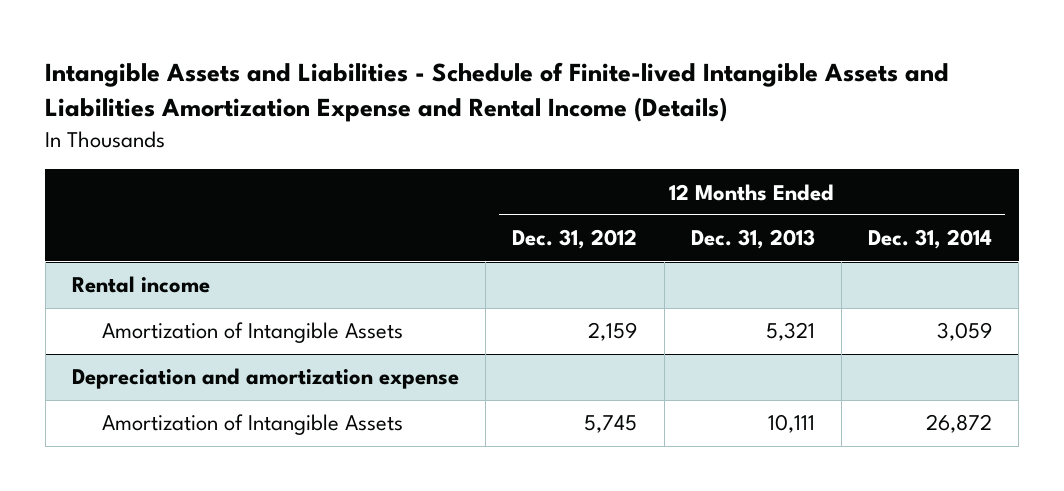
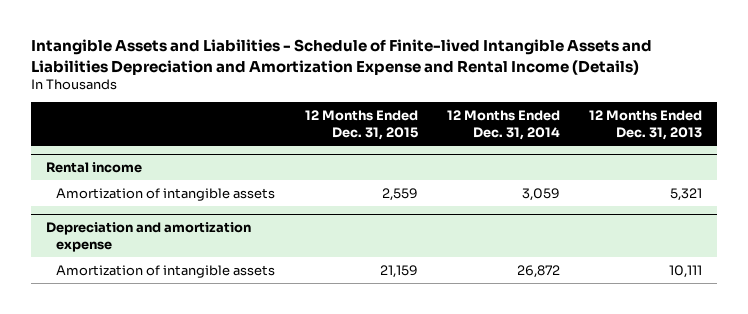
- Intangible Assets and Liabilities - Schedule of Finite-lived Intangible Assets and Liabilities Amortization Expense and Rental Income (Details)
+ Intangible Assets and Liabilities - Schedule of Finite-lived Intangible Assets and Liabilities Depreciation and Amortization Expense and Rental Income (Details)
- | 12 Months Ended Dec. 31, 2012 | 12 Months Ended Dec. 31, 2013 | 12 Months Ended Dec. 31, 2014
+ | 12 Months Ended Dec. 31, 2015 | 12 Months Ended Dec. 31, 2014 | 12 Months Ended Dec. 31, 2013
@ Rental income
- Amortization of Intangible Assets | 2,159 | 5,321 | 3,059
+ Amortization of intangible assets | 2,559 | 3,059 | 5,321
@ Depreciation and amortization expense
- Amortization of Intangible Assets | 5,745 | 10,111 | 26,872
+ Amortization of intangible assets | 21,159 | 26,872 | 10,111

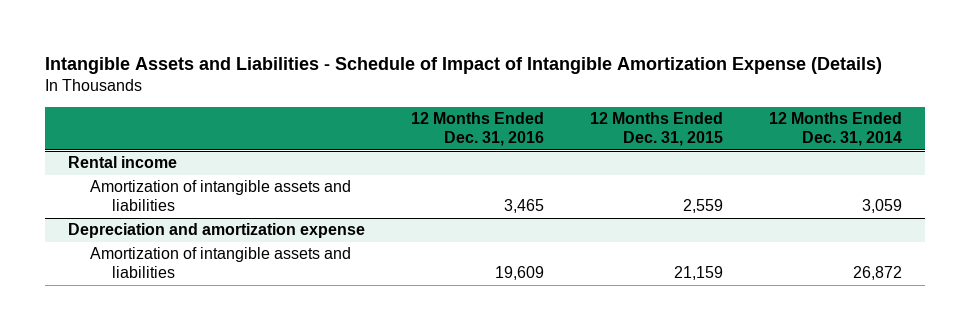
- Intangible Assets and Liabilities - Schedule of Finite-lived Intangible Assets and Liabilities Depreciation and Amortization Expense and Rental Income (Details)
+ Intangible Assets and Liabilities - Schedule of Impact of Intangible Amortization Expense (Details)
- | 12 Months Ended Dec. 31, 2015 | 12 Months Ended Dec. 31, 2014 | 12 Months Ended Dec. 31, 2013
+ | 12 Months Ended Dec. 31, 2016 | 12 Months Ended Dec. 31, 2015 | 12 Months Ended Dec. 31, 2014
@ Rental income
- Amortization of intangible assets | 2,559 | 3,059 | 5,321
+ Amortization of intangible assets and liabilities | 3,465 | 2,559 | 3,059
@ Depreciation and amortization expense
- Amortization of intangible assets | 21,159 | 26,872 | 10,111
+ Amortization of intangible assets and liabilities | 19,609 | 21,159 | 26,872

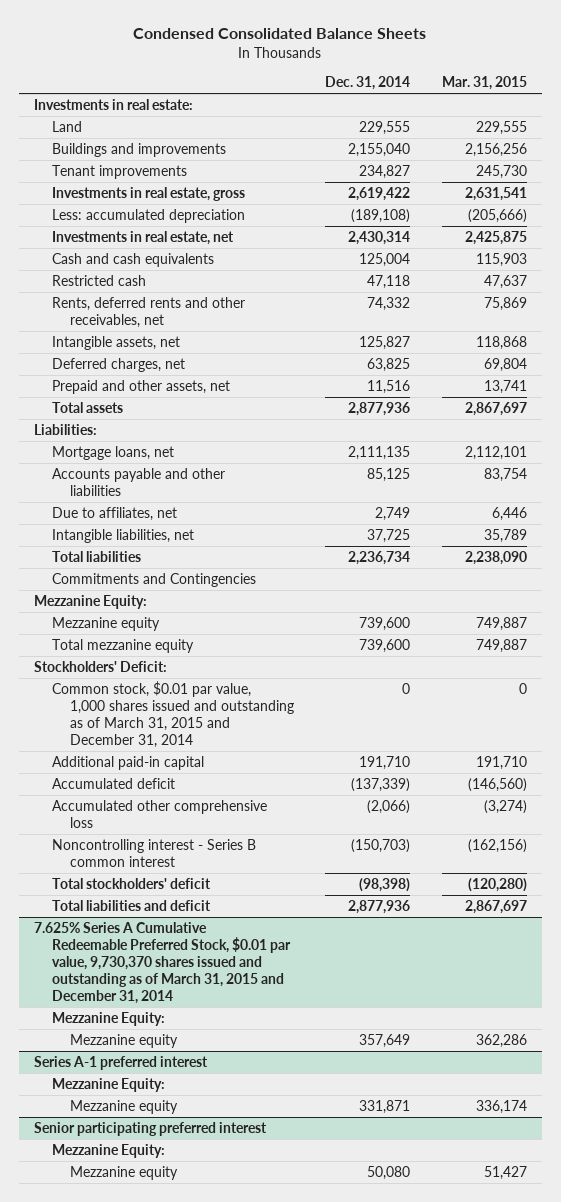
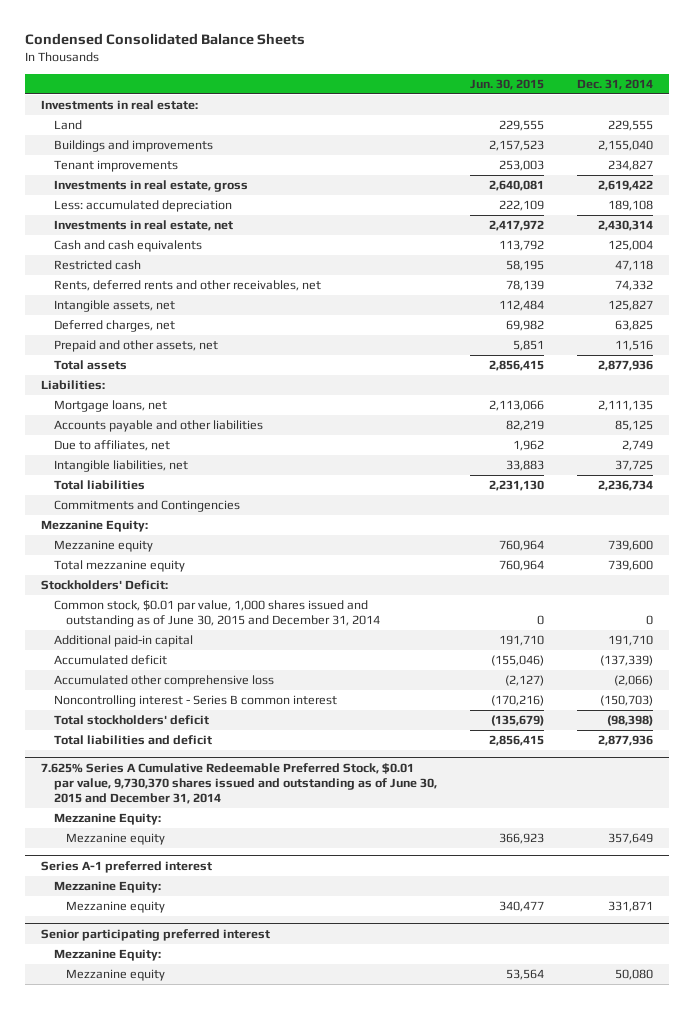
- | Dec. 31, 2014 | Mar. 31, 2015
+ | Jun. 30, 2015 | Dec. 31, 2014
- Less: accumulated depreciation | (189,108) | (205,666)
+ Less: accumulated depreciation | 222,109 | 189,108
- Common stock, $0.01 par value, 1,000 shares issued and outstanding as of March 31, 2015 and December 31, 2014 | 0 | 0
+ Common stock, $0.01 par value, 1,000 shares issued and outstanding as of June 30, 2015 and December 31, 2014 | 0 | 0
- 7.625% Series A Cumulative Redeemable Preferred Stock, $0.01 par value, 9,730,370 shares issued and outstanding as of March 31, 2015 and December 31, 2014
+ 7.625% Series A Cumulative Redeemable Preferred Stock, $0.01 par value, 9,730,370 shares issued and outstanding as of June 30, 2015 and December 31, 2014

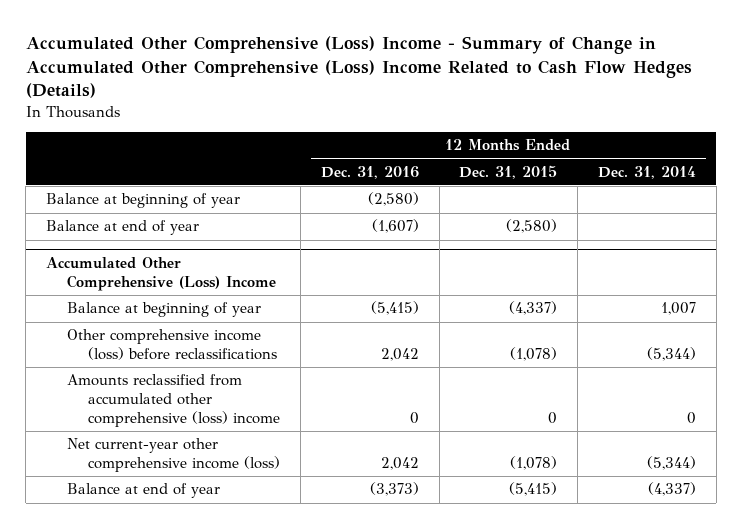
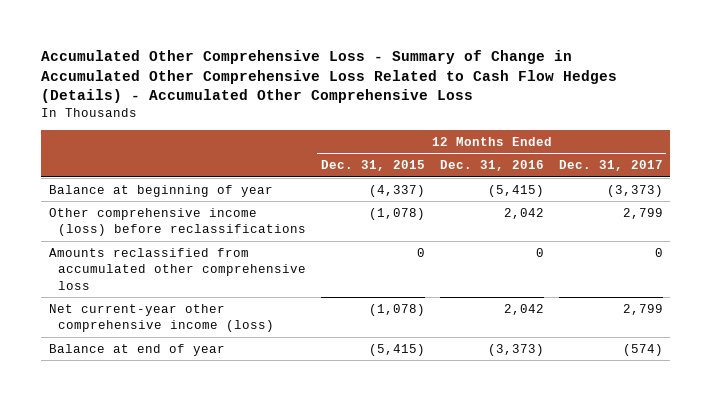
- Accumulated Other Comprehensive (Loss) Income - Summary of Change in Accumulated Other Comprehensive (Loss) Income Related to Cash Flow Hedges (Details)
+ Accumulated Other Comprehensive Loss - Summary of Change in Accumulated Other Comprehensive Loss Related to Cash Flow Hedges (Details) - Accumulated Other Comprehensive Loss
- | 12 Months Ended Dec. 31, 2016 | 12 Months Ended Dec. 31, 2015 | 12 Months Ended Dec. 31, 2014
+ | 12 Months Ended Dec. 31, 2015 | 12 Months Ended Dec. 31, 2016 | 12 Months Ended Dec. 31, 2017
- Balance at beginning of year | (2,580) | |
- Balance at end of year | (1,607) | (2,580) |
- Accumulated Other Comprehensive (Loss) Income
- Amounts reclassified from accumulated other comprehensive (loss) income | 0 | 0 | 0
+ Amounts reclassified from accumulated other comprehensive loss | 0 | 0 | 0

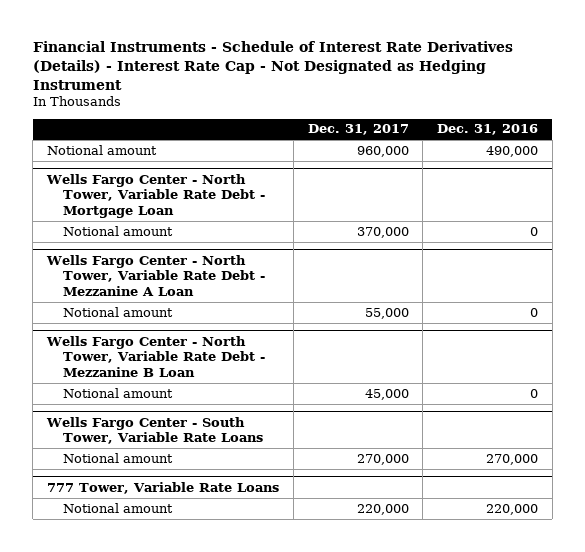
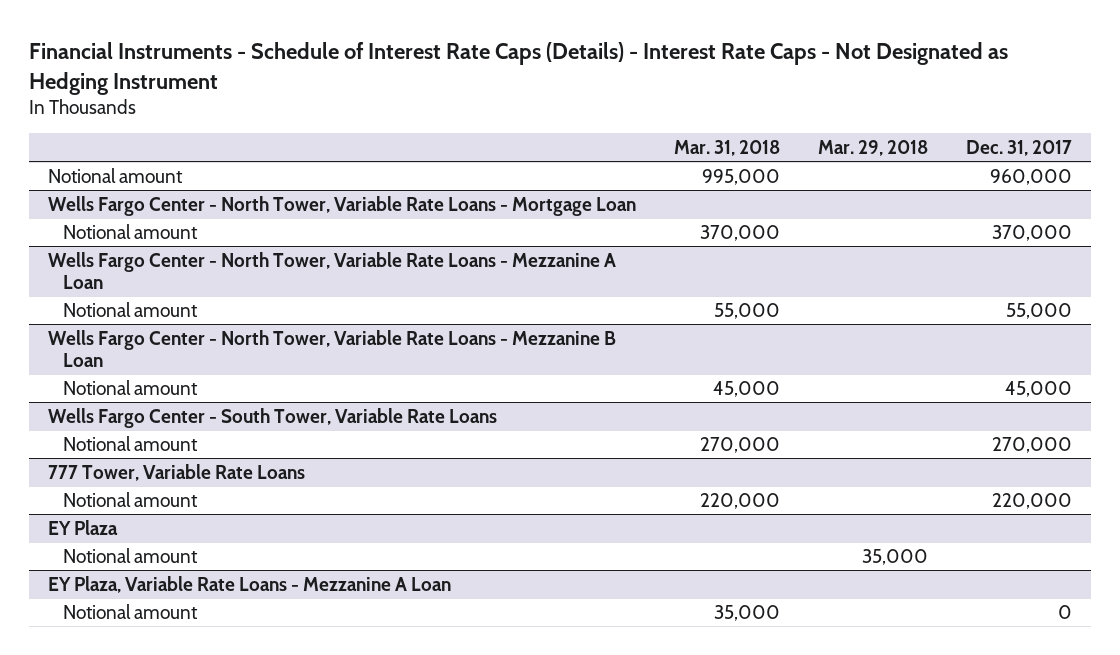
- Financial Instruments - Schedule of Interest Rate Derivatives (Details) - Interest Rate Cap - Not Designated as Hedging Instrument
+ Financial Instruments - Schedule of Interest Rate Caps (Details) - Interest Rate Caps - Not Designated as Hedging Instrument
- | Dec. 31, 2017 | Dec. 31, 2016
+ | Mar. 31, 2018 | Mar. 29, 2018 | Dec. 31, 2017
- Wells Fargo Center - North Tower, Variable Rate Debt - Mortgage Loan
+ Wells Fargo Center - North Tower, Variable Rate Loans - Mortgage Loan
- Wells Fargo Center - North Tower, Variable Rate Debt - Mezzanine A Loan
+ Wells Fargo Center - North Tower, Variable Rate Loans - Mezzanine A Loan
- Wells Fargo Center - North Tower, Variable Rate Debt - Mezzanine B Loan
+ Wells Fargo Center - North Tower, Variable Rate Loans - Mezzanine B Loan
+ EY Plaza
+ Notional amount | | 35,000 |
+ EY Plaza, Variable Rate Loans - Mezzanine A Loan
+ Notional amount | 35,000 | | 0

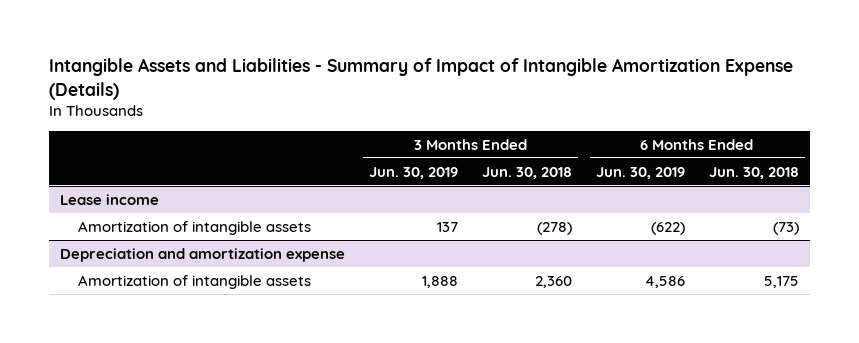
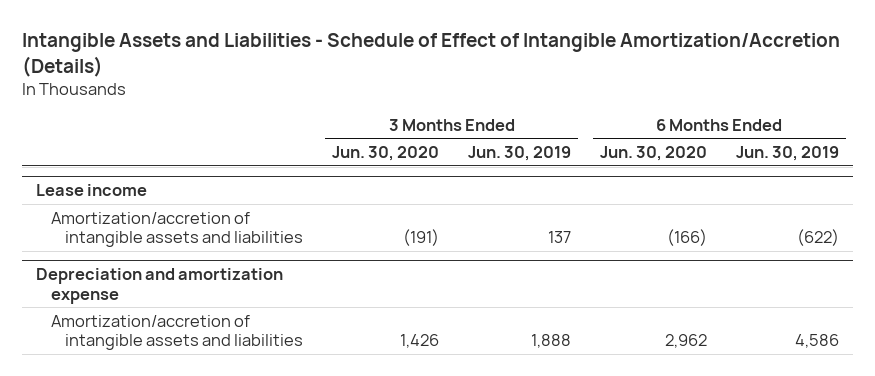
- Intangible Assets and Liabilities - Summary of Impact of Intangible Amortization Expense (Details)
+ Intangible Assets and Liabilities - Schedule of Effect of Intangible Amortization/Accretion (Details)
- | 3 Months Ended Jun. 30, 2019 | 3 Months Ended Jun. 30, 2018 | 6 Months Ended Jun. 30, 2019 | 6 Months Ended Jun. 30, 2018
+ | 3 Months Ended Jun. 30, 2020 | 3 Months Ended Jun. 30, 2019 | 6 Months Ended Jun. 30, 2020 | 6 Months Ended Jun. 30, 2019
@ Lease income
- Amortization of intangible assets | 137 | (278) | (622) | (73)
+ Amortization/accretion of intangible assets and liabilities | (191) | 137 | (166) | (622)
@ Depreciation and amortization expense
- Amortization of intangible assets | 1,888 | 2,360 | 4,586 | 5,175
+ Amortization/accretion of intangible assets and liabilities | 1,426 | 1,888 | 2,962 | 4,586

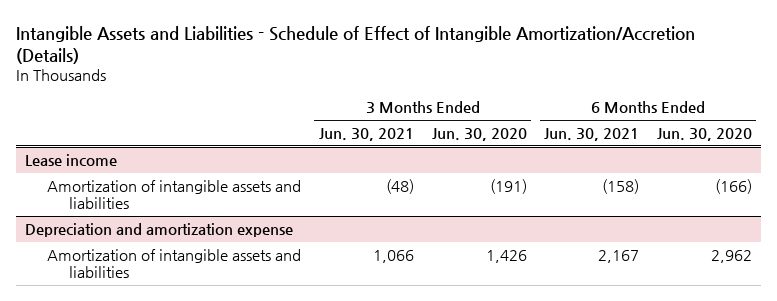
- | 3 Months Ended Jun. 30, 2020 | 3 Months Ended Jun. 30, 2019 | 6 Months Ended Jun. 30, 2020 | 6 Months Ended Jun. 30, 2019
+ | 3 Months Ended Jun. 30, 2021 | 3 Months Ended Jun. 30, 2020 | 6 Months Ended Jun. 30, 2021 | 6 Months Ended Jun. 30, 2020
@ Lease income
- Amortization/accretion of intangible assets and liabilities | (191) | 137 | (166) | (622)
+ Amortization of intangible assets and liabilities | (48) | (191) | (158) | (166)
@ Depreciation and amortization expense
- Amortization/accretion of intangible assets and liabilities | 1,426 | 1,888 | 2,962 | 4,586
+ Amortization of intangible assets and liabilities | 1,066 | 1,426 | 2,167 | 2,962

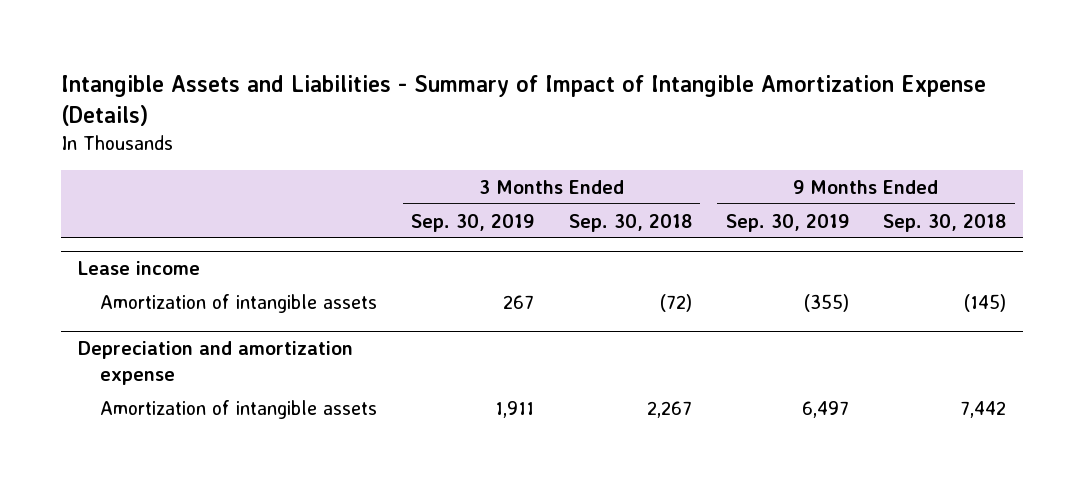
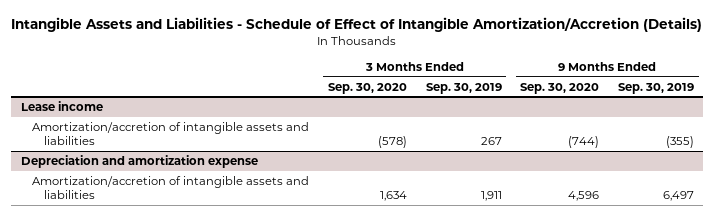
- Intangible Assets and Liabilities - Summary of Impact of Intangible Amortization Expense (Details)
+ Intangible Assets and Liabilities - Schedule of Effect of Intangible Amortization/Accretion (Details)
- | 3 Months Ended Sep. 30, 2019 | 3 Months Ended Sep. 30, 2018 | 9 Months Ended Sep. 30, 2019 | 9 Months Ended Sep. 30, 2018
+ | 3 Months Ended Sep. 30, 2020 | 3 Months Ended Sep. 30, 2019 | 9 Months Ended Sep. 30, 2020 | 9 Months Ended Sep. 30, 2019
@ Lease income
- Amortization of intangible assets | 267 | (72) | (355) | (145)
+ Amortization/accretion of intangible assets and liabilities | (578) | 267 | (744) | (355)
@ Depreciation and amortization expense
- Amortization of intangible assets | 1,911 | 2,267 | 6,497 | 7,442
+ Amortization/accretion of intangible assets and liabilities | 1,634 | 1,911 | 4,596 | 6,497

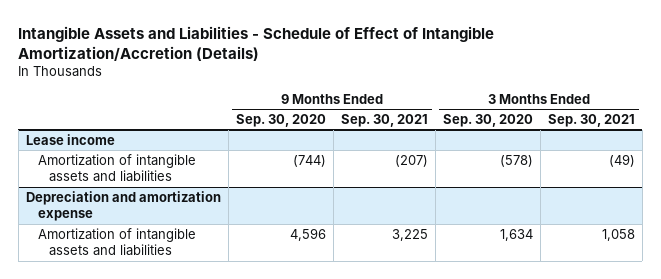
- | 3 Months Ended Sep. 30, 2020 | 3 Months Ended Sep. 30, 2019 | 9 Months Ended Sep. 30, 2020 | 9 Months Ended Sep. 30, 2019
+ | 9 Months Ended Sep. 30, 2020 | 9 Months Ended Sep. 30, 2021 | 3 Months Ended Sep. 30, 2020 | 3 Months Ended Sep. 30, 2021
@ Lease income
- Amortization/accretion of intangible assets and liabilities | (578) | 267 | (744) | (355)
+ Amortization of intangible assets and liabilities | (744) | (207) | (578) | (49)
@ Depreciation and amortization expense
- Amortization/accretion of intangible assets and liabilities | 1,634 | 1,911 | 4,596 | 6,497
+ Amortization of intangible assets and liabilities | 4,596 | 3,225 | 1,634 | 1,058

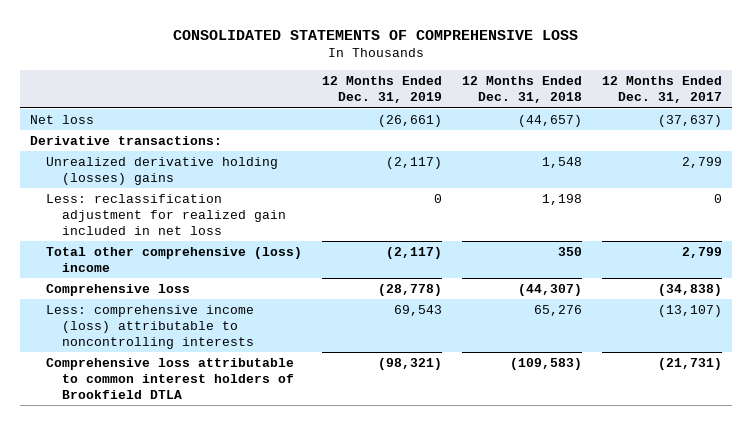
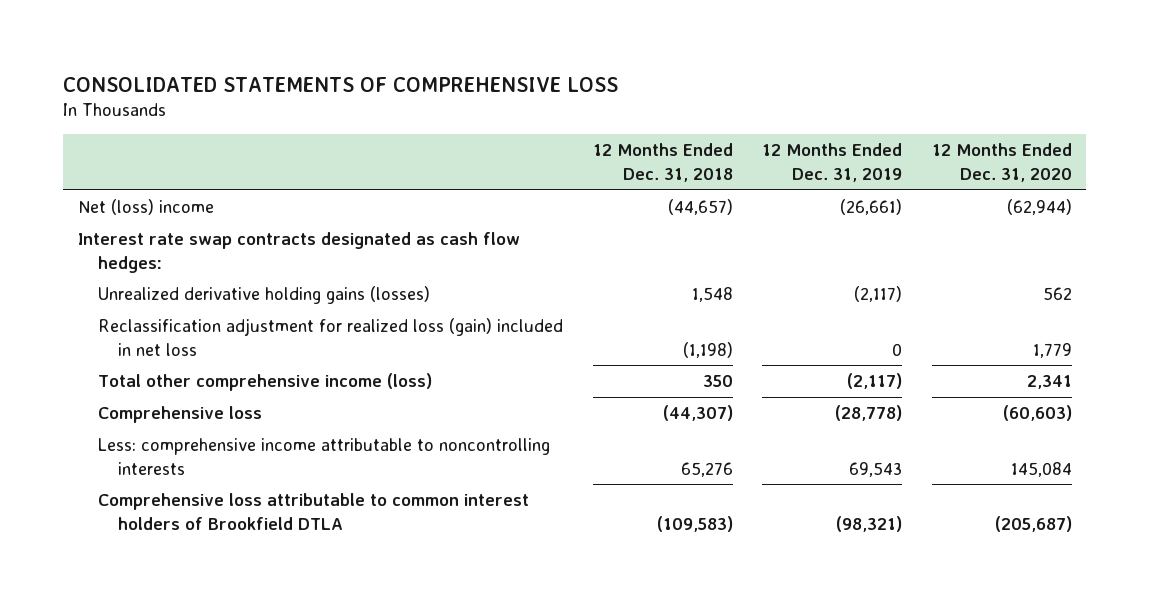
- | 12 Months Ended Dec. 31, 2019 | 12 Months Ended Dec. 31, 2018 | 12 Months Ended Dec. 31, 2017
+ | 12 Months Ended Dec. 31, 2018 | 12 Months Ended Dec. 31, 2019 | 12 Months Ended Dec. 31, 2020
- Net loss | (26,661) | (44,657) | (37,637)
- Derivative transactions:
- Unrealized derivative holding (losses) gains | (2,117) | 1,548 | 2,799
- Less: reclassification adjustment for realized gain included in net loss | 0 | 1,198 | 0
- Total other comprehensive (loss) income | (2,117) | 350 | 2,799
+ Net (loss) income | (44,657) | (26,661) | (62,944)
+ Interest rate swap contracts designated as cash flow hedges:
+ Unrealized derivative holding gains (losses) | 1,548 | (2,117) | 562
+ Reclassification adjustment for realized loss (gain) included in net loss | (1,198) | 0 | 1,779
+ Total other comprehensive income (loss) | 350 | (2,117) | 2,341
- Less: comprehensive income (loss) attributable to noncontrolling interests | 69,543 | 65,276 | (13,107)
+ Less: comprehensive income attributable to noncontrolling interests | 65,276 | 69,543 | 145,084

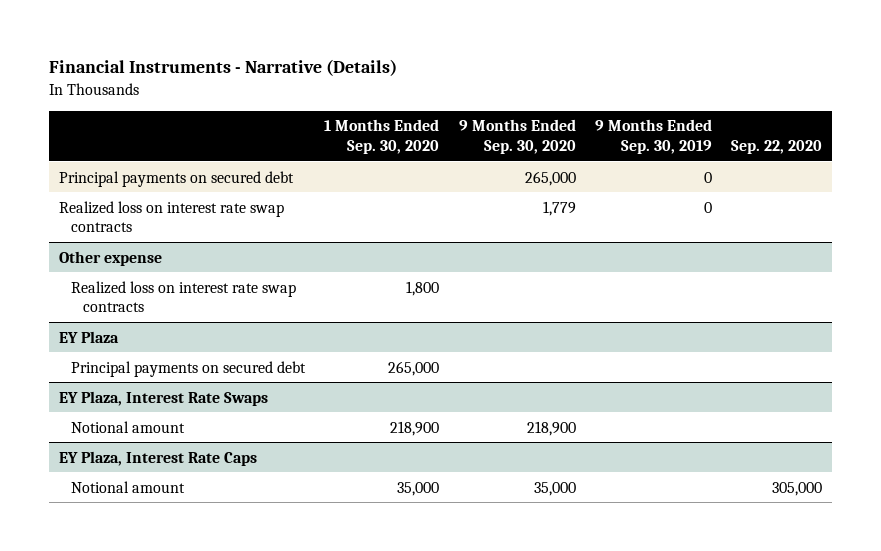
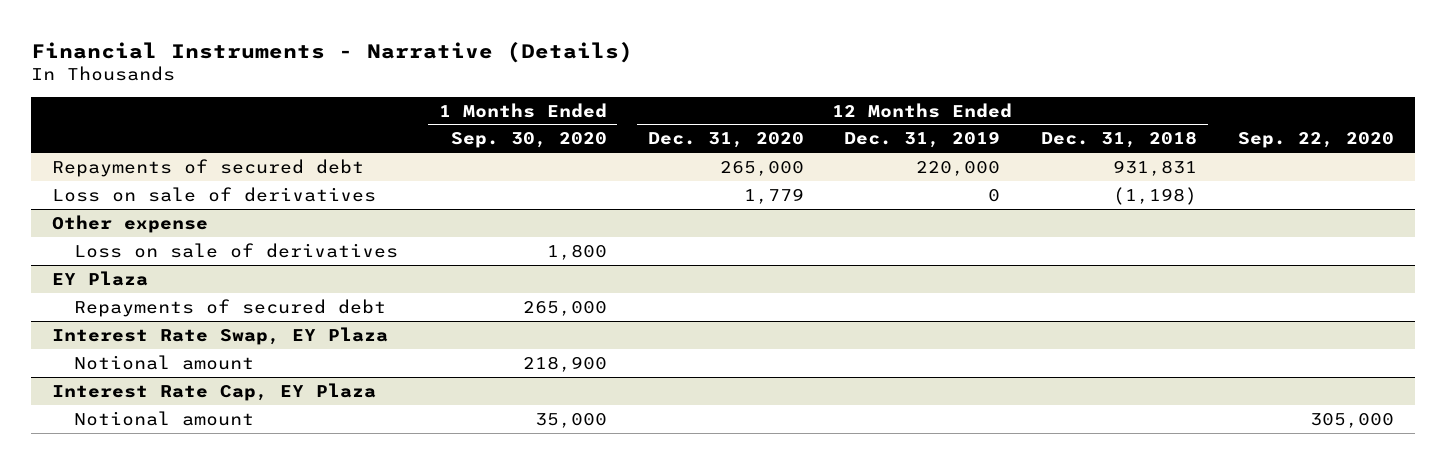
- | 1 Months Ended Sep. 30, 2020 | 9 Months Ended Sep. 30, 2020 | 9 Months Ended Sep. 30, 2019 | Sep. 22, 2020
+ | 1 Months Ended Sep. 30, 2020 | 12 Months Ended Dec. 31, 2020 | 12 Months Ended Dec. 31, 2019 | 12 Months Ended Dec. 31, 2018 | Sep. 22, 2020
- Principal payments on secured debt | | 265,000 | 0 |
- Realized loss on interest rate swap contracts | | 1,779 | 0 |
+ Repayments of secured debt | | 265,000 | 220,000 | 931,831 |
+ Loss on sale of derivatives | | 1,779 | 0 | (1,198) |
@ Other expense
- Realized loss on interest rate swap contracts | 1,800 | | |
+ Loss on sale of derivatives | 1,800 | | | |
@ EY Plaza
- Principal payments on secured debt | 265,000 | | |
- EY Plaza, Interest Rate Swaps
@ EY Plaza
+ Repayments of secured debt | 265,000 | | | |
+ Interest Rate Swap, EY Plaza
- EY Plaza, Interest Rate Caps
+ Interest Rate Cap, EY Plaza

